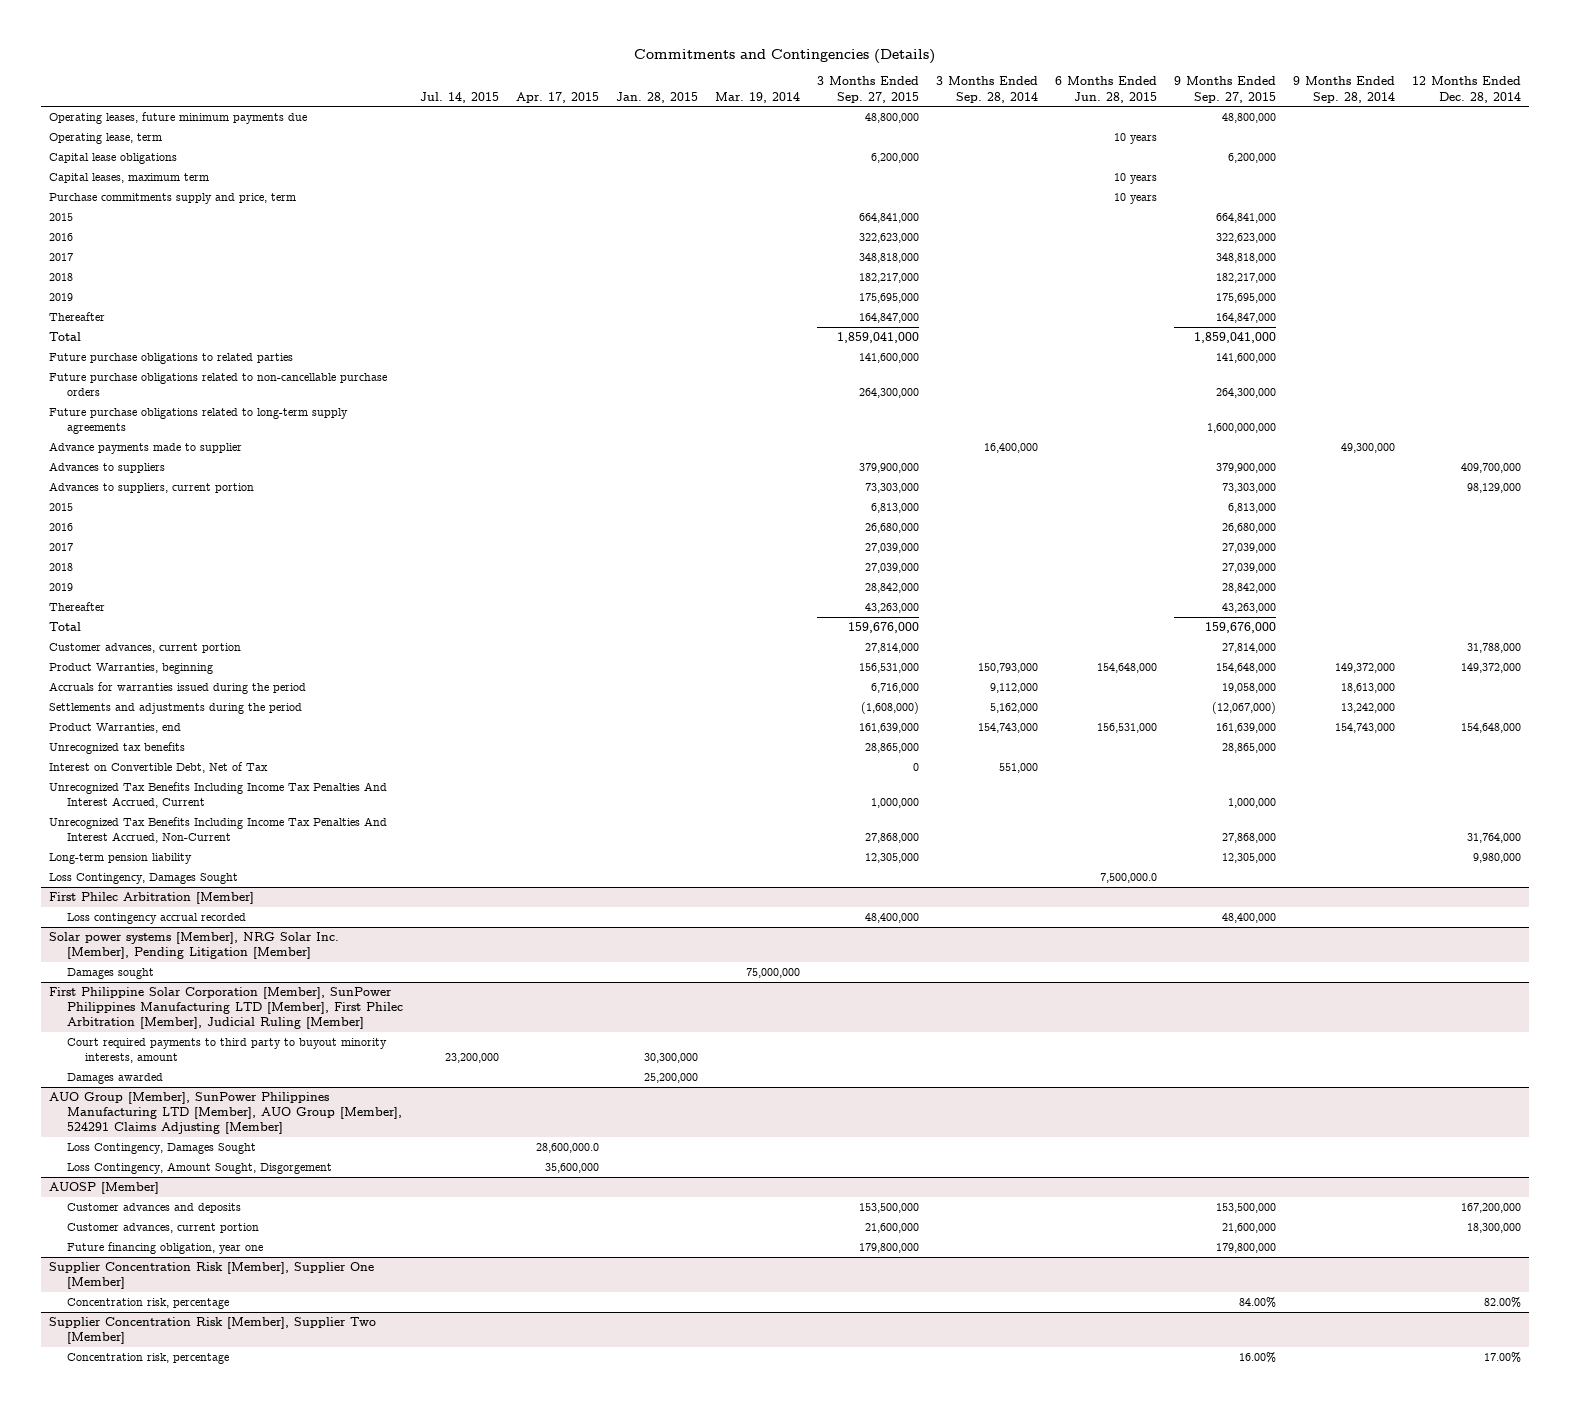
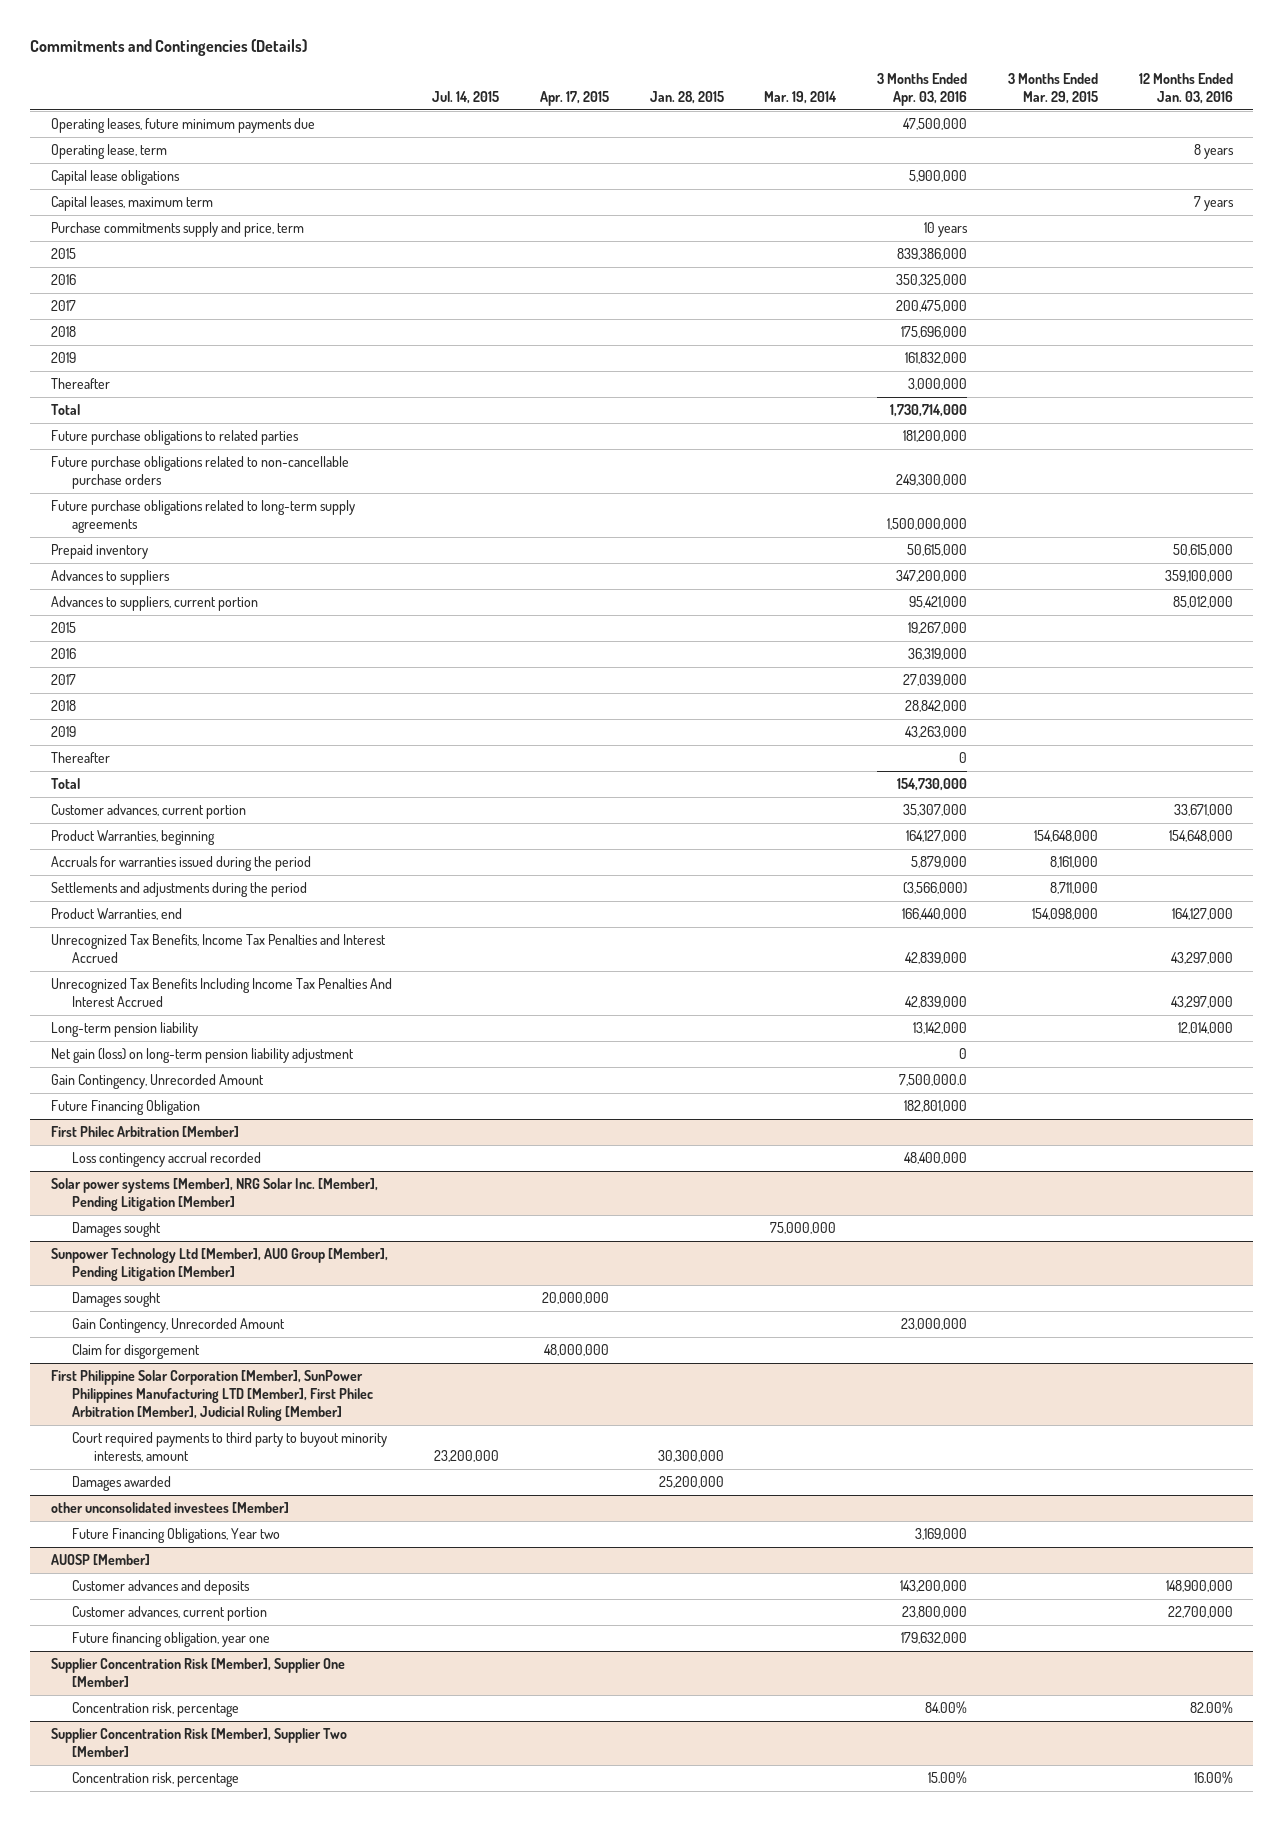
- | Jul. 14, 2015 | Apr. 17, 2015 | Jan. 28, 2015 | Mar. 19, 2014 | 3 Months Ended Sep. 27, 2015 | 3 Months Ended Sep. 28, 2014 | 6 Months Ended Jun. 28, 2015 | 9 Months Ended Sep. 27, 2015 | 9 Months Ended Sep. 28, 2014 | 12 Months Ended Dec. 28, 2014
+ | Jul. 14, 2015 | Apr. 17, 2015 | Jan. 28, 2015 | Mar. 19, 2014 | 3 Months Ended Apr. 03, 2016 | 3 Months Ended Mar. 29, 2015 | 12 Months Ended Jan. 03, 2016
- Advance payments made to supplier | | | | | | 16,400,000 | | | 49,300,000 |
+ Prepaid inventory | | | | | 50,615,000 | | 50,615,000
- Unrecognized tax benefits | | | | | 28,865,000 | | | 28,865,000 | |
- Interest on Convertible Debt, Net of Tax | | | | | 0 | 551,000 | | | |
- Unrecognized Tax Benefits Including Income Tax Penalties And Interest Accrued, Current | | | | | 1,000,000 | | | 1,000,000 | |
- Unrecognized Tax Benefits Including Income Tax Penalties And Interest Accrued, Non-Current | | | | | 27,868,000 | | | 27,868,000 | | 31,764,000
+ Unrecognized Tax Benefits, Income Tax Penalties and Interest Accrued | | | | | 42,839,000 | | 43,297,000
+ Unrecognized Tax Benefits Including Income Tax Penalties And Interest Accrued | | | | | 42,839,000 | | 43,297,000
- Loss Contingency, Damages Sought | | | | | | | 7,500,000.0 | | |
+ Net gain (loss) on long-term pension liability adjustment | | | | | 0 | |
+ Gain Contingency, Unrecorded Amount | | | | | 7,500,000.0 | |
+ Future Financing Obligation | | | | | 182,801,000 | |
+ Sunpower Technology Ltd [Member], AUO Group [Member], Pending Litigation [Member]
+ Damages sought | | 20,000,000 | | | | |
+ Gain Contingency, Unrecorded Amount | | | | | 23,000,000 | |
+ Claim for disgorgement | | 48,000,000 | | | | |
- AUO Group [Member], SunPower Philippines Manufacturing LTD [Member], AUO Group [Member], 524291 Claims Adjusting [Member]
- Loss Contingency, Damages Sought | | 28,600,000.0 | | | | | | | |
- Loss Contingency, Amount Sought, Disgorgement | | 35,600,000 | | | | | | | |
+ other unconsolidated investees [Member]
+ Future Financing Obligations, Year two | | | | | 3,169,000 | |

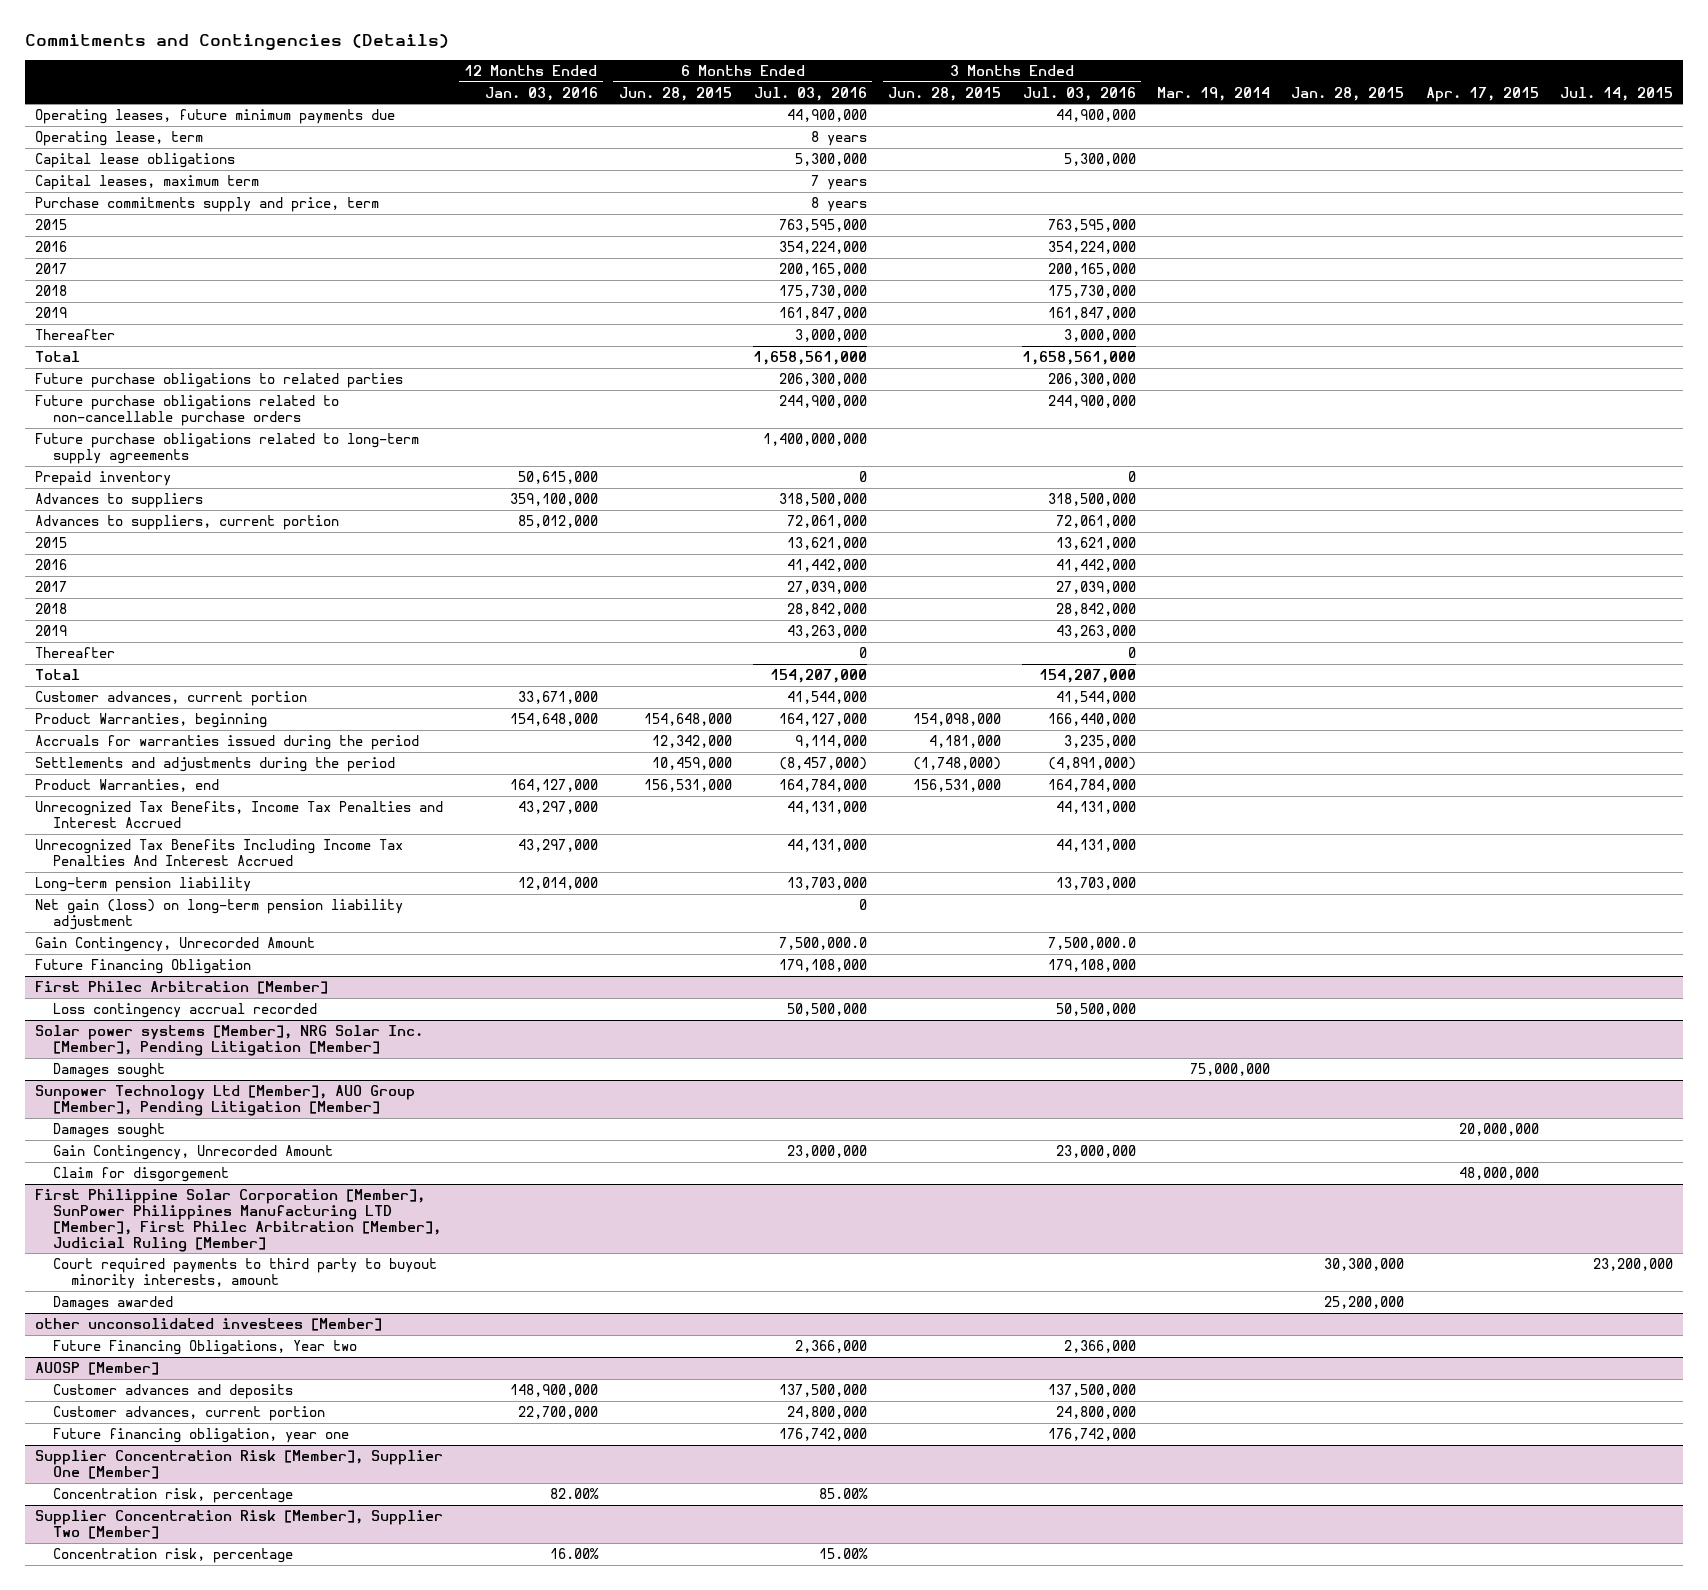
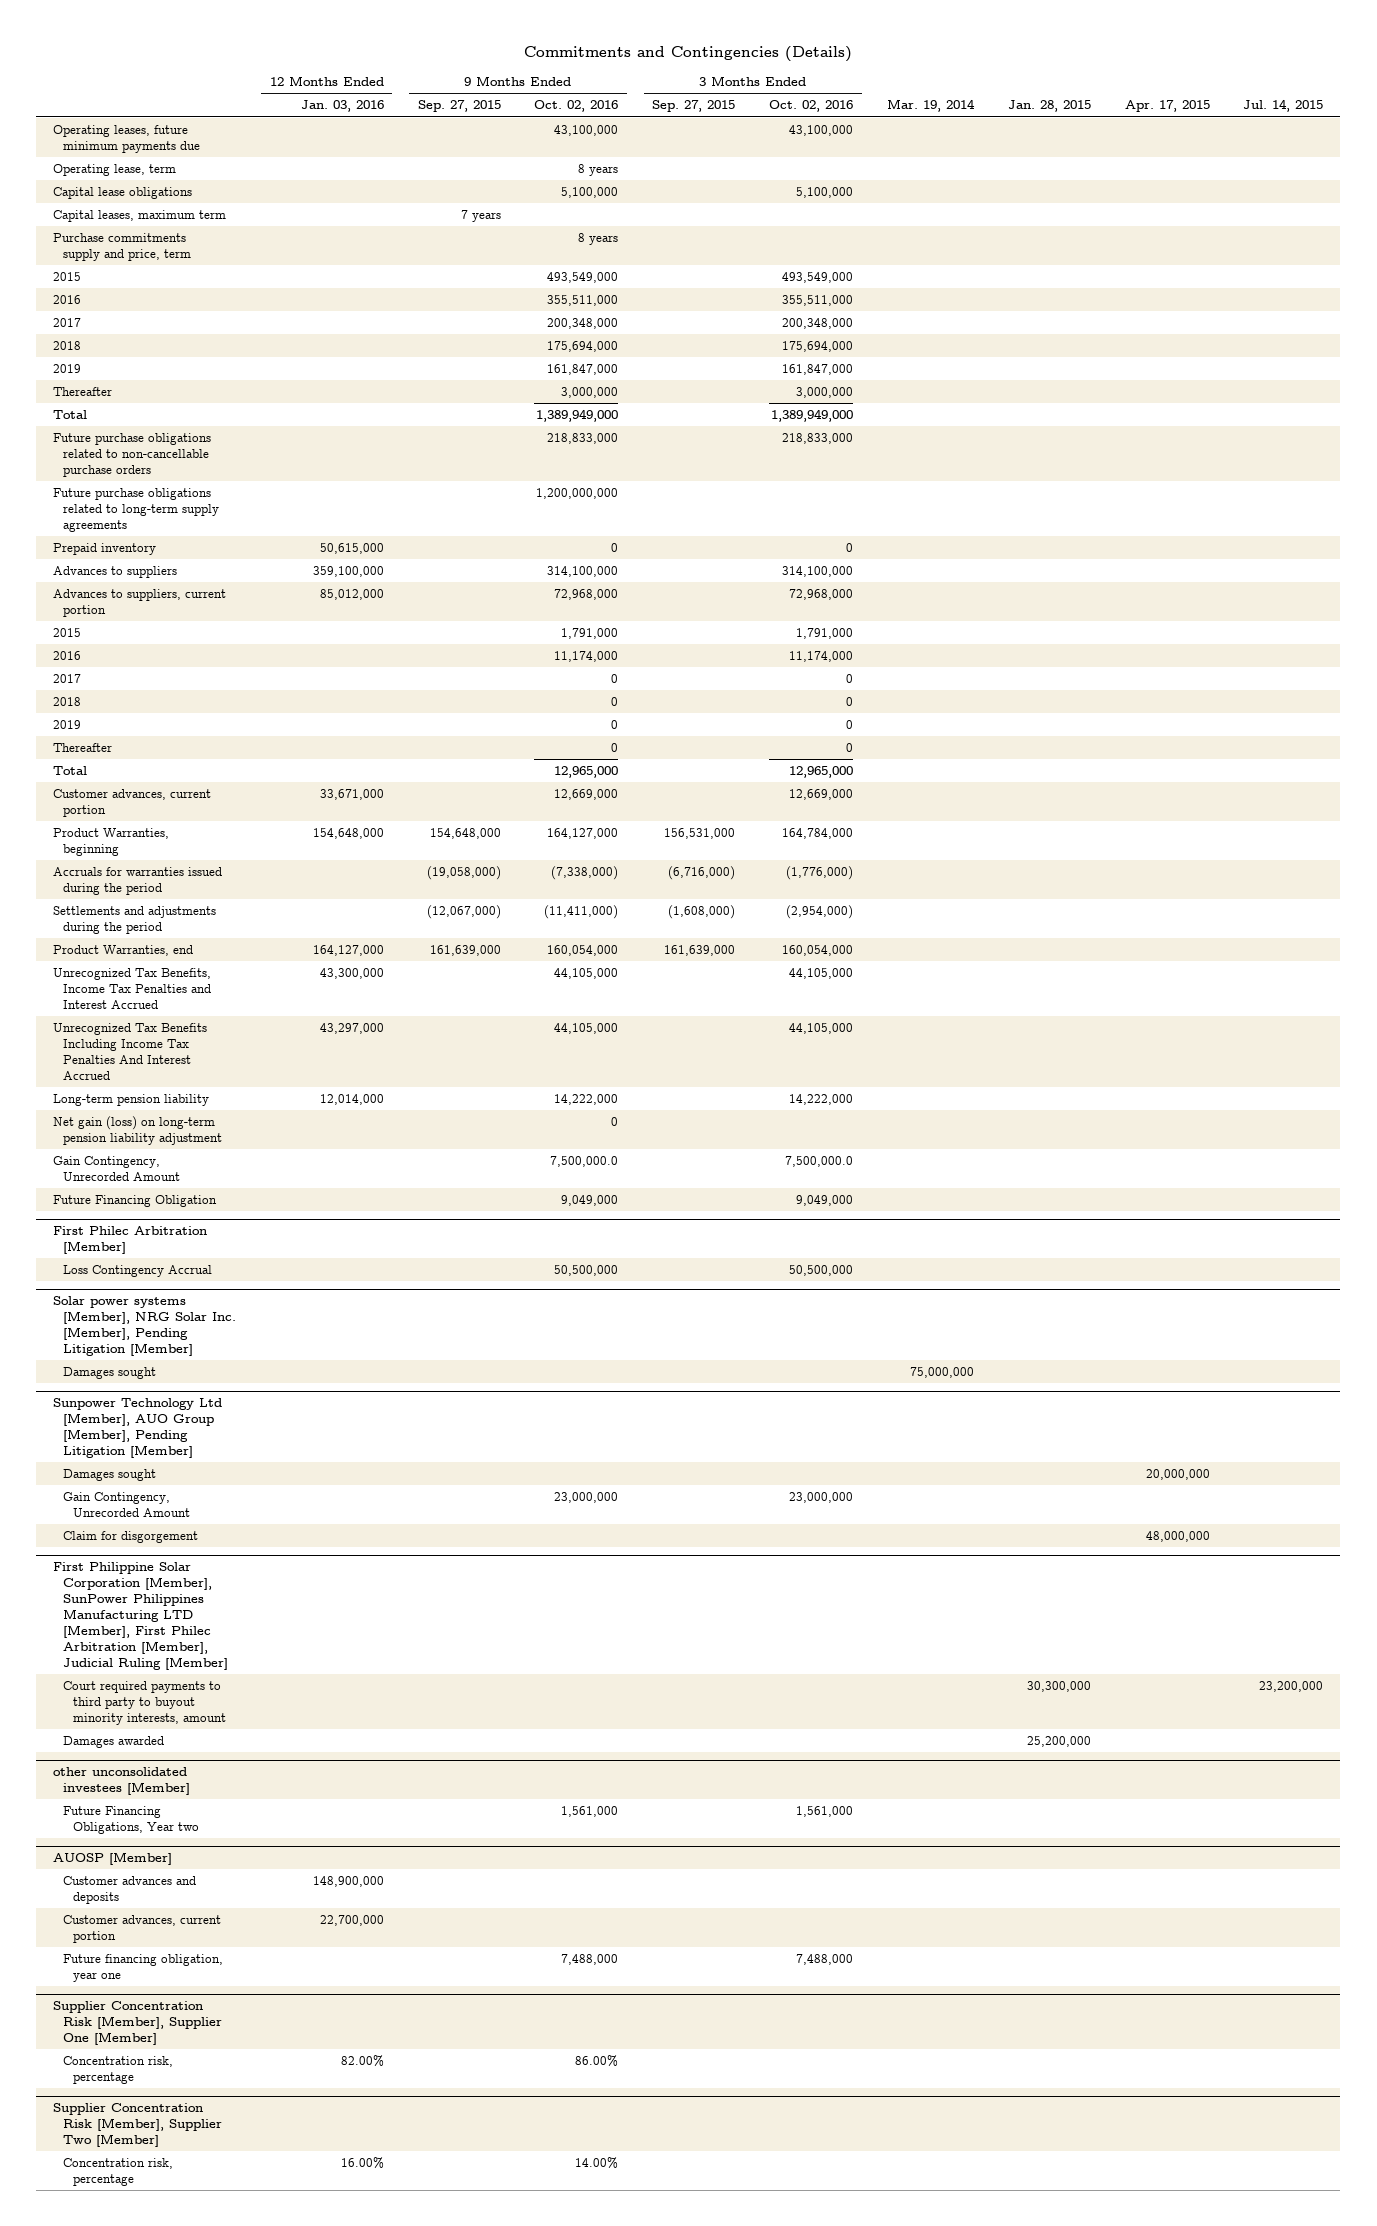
- | 12 Months Ended Jan. 03, 2016 | 6 Months Ended Jun. 28, 2015 | 6 Months Ended Jul. 03, 2016 | 3 Months Ended Jun. 28, 2015 | 3 Months Ended Jul. 03, 2016 | Mar. 19, 2014 | Jan. 28, 2015 | Apr. 17, 2015 | Jul. 14, 2015
+ | 12 Months Ended Jan. 03, 2016 | 9 Months Ended Sep. 27, 2015 | 9 Months Ended Oct. 02, 2016 | 3 Months Ended Sep. 27, 2015 | 3 Months Ended Oct. 02, 2016 | Mar. 19, 2014 | Jan. 28, 2015 | Apr. 17, 2015 | Jul. 14, 2015
- Future purchase obligations to related parties | | | 206,300,000 | | 206,300,000 | | | |
- Unrecognized Tax Benefits, Income Tax Penalties and Interest Accrued | 43,297,000 | | 44,131,000 | | 44,131,000 | | | |
+ Unrecognized Tax Benefits, Income Tax Penalties and Interest Accrued | 43,300,000 | | 44,105,000 | | 44,105,000 | | | |
@ First Philec Arbitration [Member]
- Loss contingency accrual recorded | | | 50,500,000 | | 50,500,000 | | | |
+ Loss Contingency Accrual | | | 50,500,000 | | 50,500,000 | | | |

